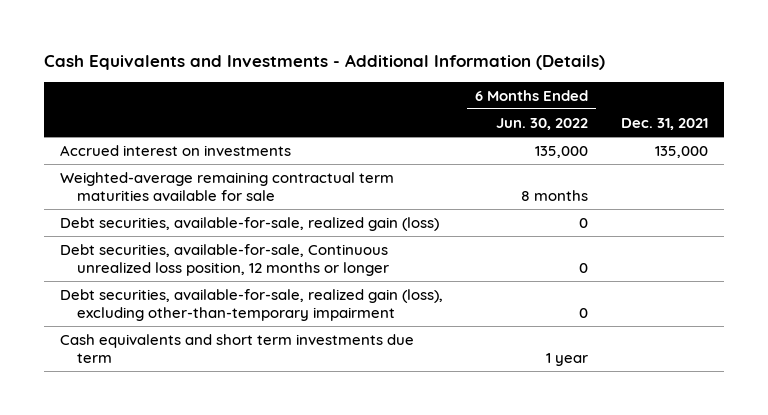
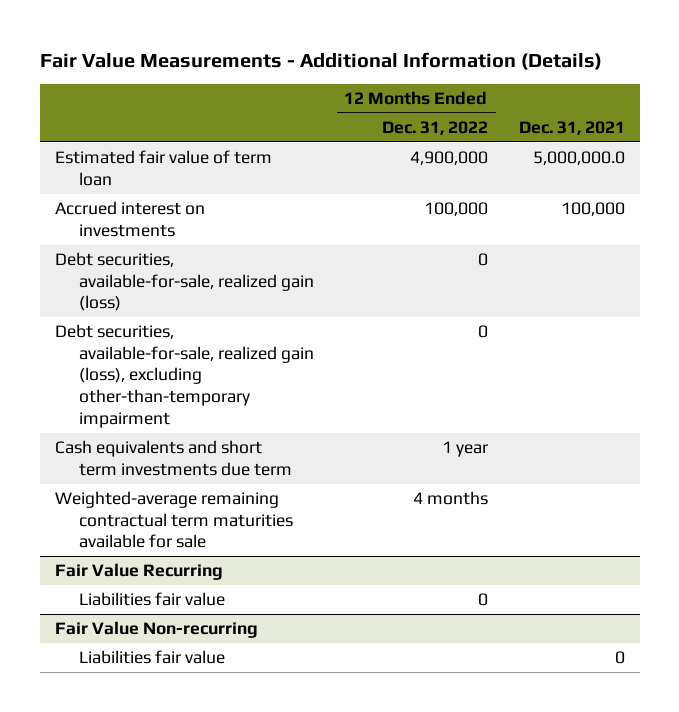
- Cash Equivalents and Investments - Additional Information (Details)
+ Fair Value Measurements - Additional Information (Details)
- | 6 Months Ended Jun. 30, 2022 | Dec. 31, 2021
+ | 12 Months Ended Dec. 31, 2022 | Dec. 31, 2021
- Accrued interest on investments | 135,000 | 135,000
+ Estimated fair value of term loan | 4,900,000 | 5,000,000.0
+ Accrued interest on investments | 100,000 | 100,000
- Debt securities, available-for-sale, Continuous unrealized loss position, 12 months or longer | 0 |
moved down: Weighted-average remaining contractual term maturities available for sale | 4 months |
+ Fair Value Recurring
+ Liabilities fair value | 0 |
+ Fair Value Non-recurring
+ Liabilities fair value | | 0

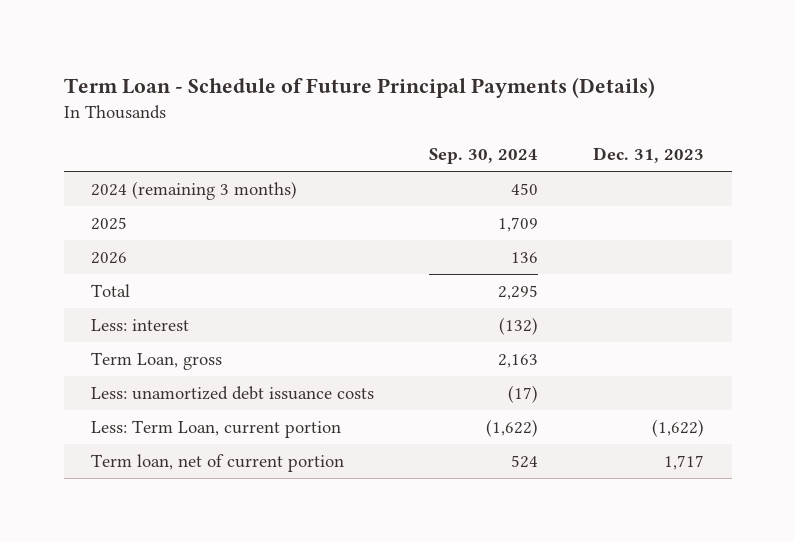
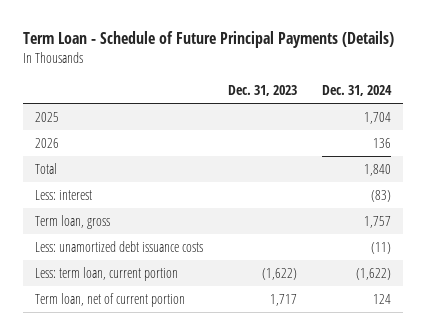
- | Sep. 30, 2024 | Dec. 31, 2023
+ | Dec. 31, 2023 | Dec. 31, 2024
- 2024 (remaining 3 months) | 450 |
- Term Loan, gross | 2,163 |
+ Term loan, gross | | 1,757
- Less: Term Loan, current portion | (1,622) | (1,622)
+ Less: term loan, current portion | (1,622) | (1,622)

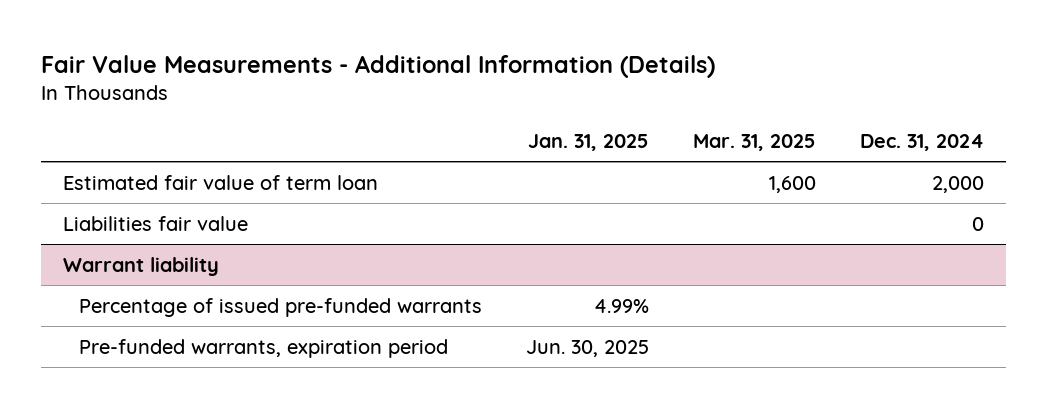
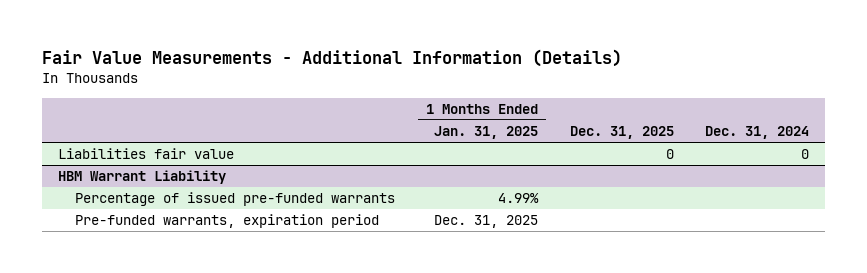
- | Jan. 31, 2025 | Mar. 31, 2025 | Dec. 31, 2024
+ | 1 Months Ended Jan. 31, 2025 | Dec. 31, 2025 | Dec. 31, 2024
- Estimated fair value of term loan | | 1,600 | 2,000
- Warrant liability
- Percentage of issued pre-funded warrants | 4.99% | |
- Pre-funded warrants, expiration period | Jun. 30, 2025 | |
+ HBM Warrant Liability
+ Percentage of issued pre-funded warrants | 4.99% | |
+ Pre-funded warrants, expiration period | Dec. 31, 2025 | |

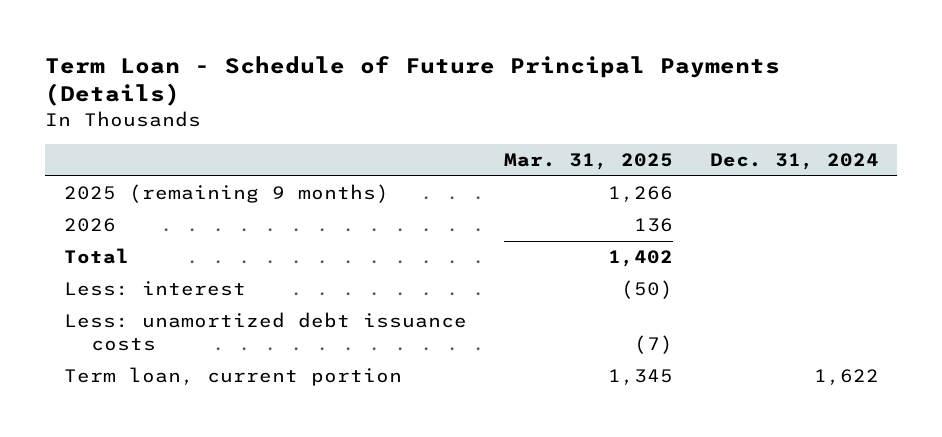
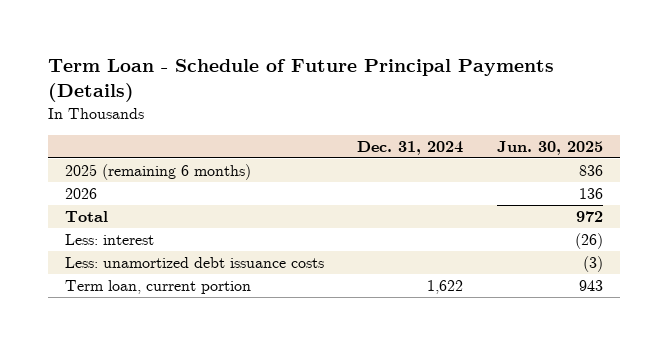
- | Mar. 31, 2025 | Dec. 31, 2024
+ | Dec. 31, 2024 | Jun. 30, 2025
- 2025 (remaining 9 months) | 1,266 |
+ 2025 (remaining 6 months) | | 836

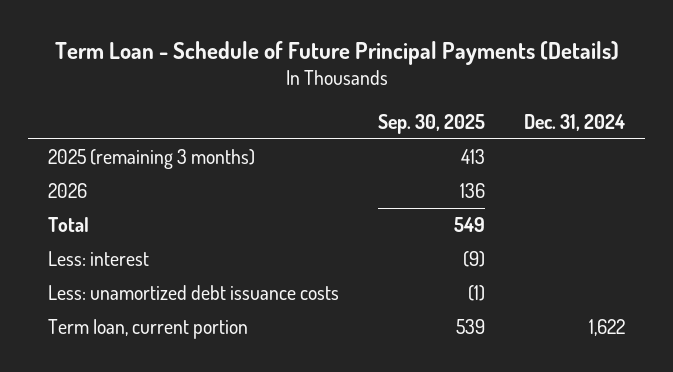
- | Dec. 31, 2024 | Jun. 30, 2025
+ | Sep. 30, 2025 | Dec. 31, 2024
- 2025 (remaining 6 months) | | 836
+ 2025 (remaining 3 months) | 413 |

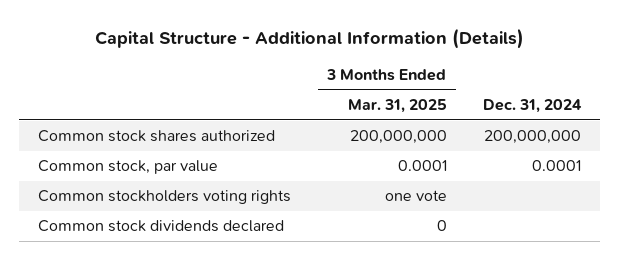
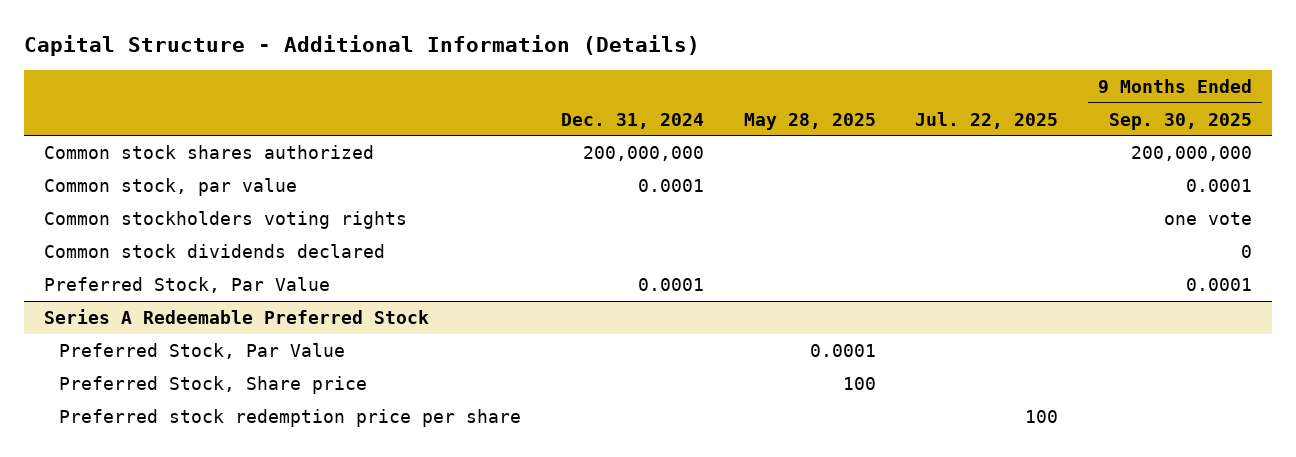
- | 3 Months Ended Mar. 31, 2025 | Dec. 31, 2024
+ | Dec. 31, 2024 | May 28, 2025 | Jul. 22, 2025 | 9 Months Ended Sep. 30, 2025
+ Preferred Stock, Par Value | 0.0001 | | | 0.0001
+ Series A Redeemable Preferred Stock
+ Preferred Stock, Par Value | | 0.0001 | |
+ Preferred Stock, Share price | | 100 | |
+ Preferred stock redemption price per share | | | 100 |

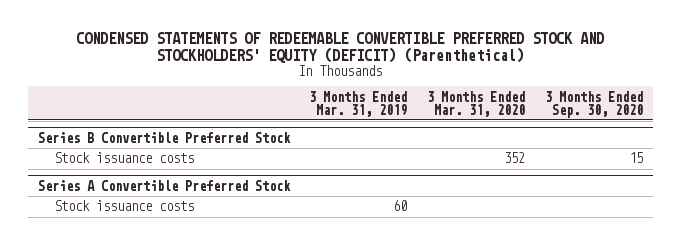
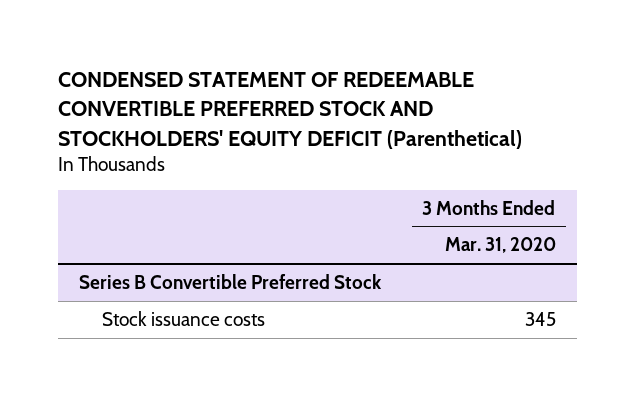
- CONDENSED STATEMENTS OF REDEEMABLE CONVERTIBLE PREFERRED STOCK AND STOCKHOLDERS' EQUITY (DEFICIT) (Parenthetical)
+ CONDENSED STATEMENT OF REDEEMABLE CONVERTIBLE PREFERRED STOCK AND STOCKHOLDERS' EQUITY DEFICIT (Parenthetical)
- | 3 Months Ended Mar. 31, 2019 | 3 Months Ended Mar. 31, 2020 | 3 Months Ended Sep. 30, 2020
+ | 3 Months Ended Mar. 31, 2020
@ Series B Convertible Preferred Stock
- Stock issuance costs | | 352 | 15
- Series A Convertible Preferred Stock
- Stock issuance costs | 60 | |
@ Series B Convertible Preferred Stock
+ Stock issuance costs | 345

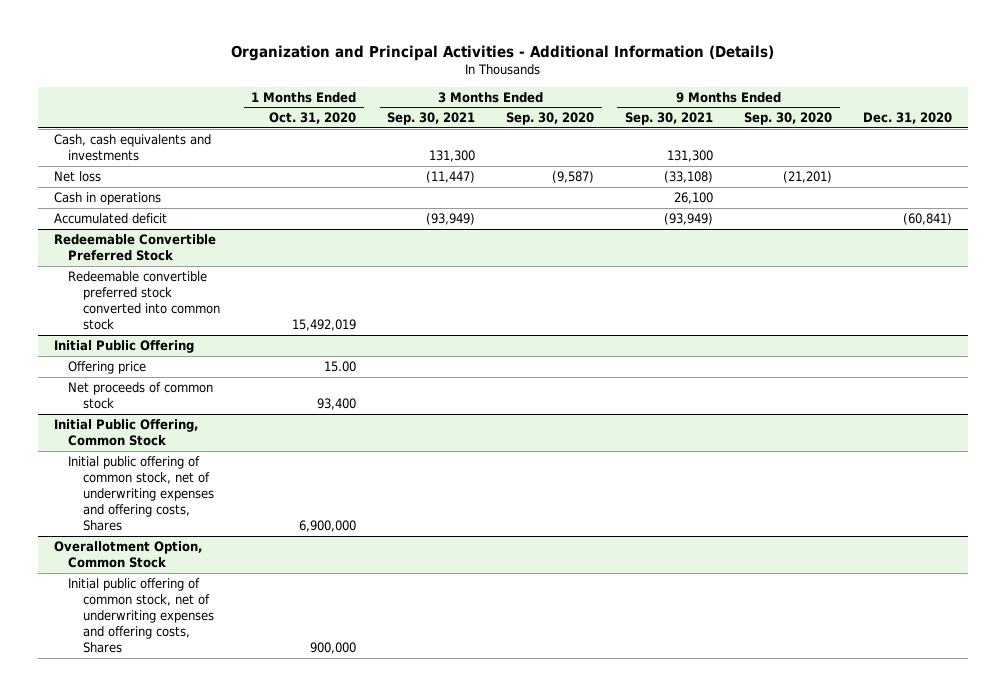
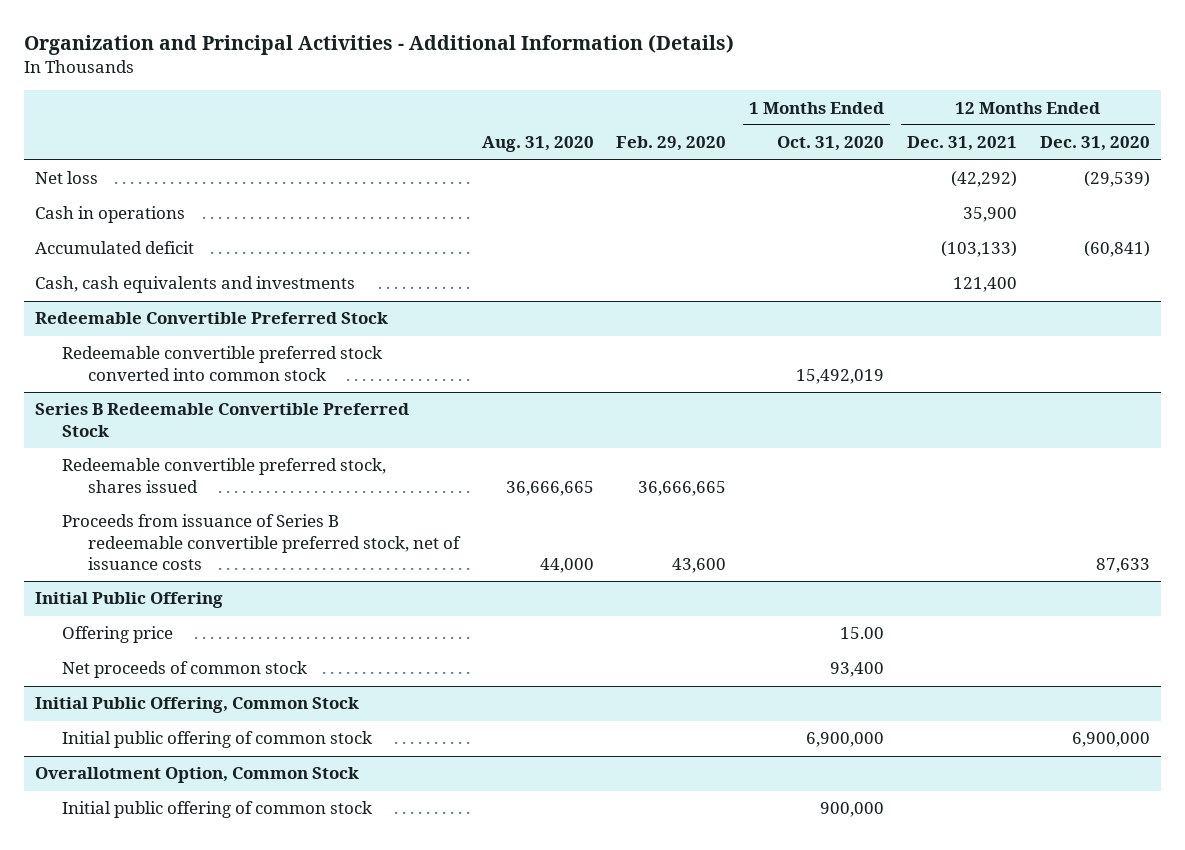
- | 1 Months Ended Oct. 31, 2020 | 3 Months Ended Sep. 30, 2021 | 3 Months Ended Sep. 30, 2020 | 9 Months Ended Sep. 30, 2021 | 9 Months Ended Sep. 30, 2020 | Dec. 31, 2020
+ | Aug. 31, 2020 | Feb. 29, 2020 | 1 Months Ended Oct. 31, 2020 | 12 Months Ended Dec. 31, 2021 | 12 Months Ended Dec. 31, 2020
moved down: Cash, cash equivalents and investments | | | | 121,400 |
+ Series B Redeemable Convertible Preferred Stock
+ Redeemable convertible preferred stock, shares issued | 36,666,665 | 36,666,665 | | |
+ Proceeds from issuance of Series B redeemable convertible preferred stock, net of issuance costs | 44,000 | 43,600 | | | 87,633
@ Initial Public Offering, Common Stock
- Initial public offering of common stock, net of underwriting expenses and offering costs, Shares | 6,900,000 | | | | |
+ Initial public offering of common stock | | | 6,900,000 | | 6,900,000
@ Overallotment Option, Common Stock
- Initial public offering of common stock, net of underwriting expenses and offering costs, Shares | 900,000 | | | | |
+ Initial public offering of common stock | | | 900,000 | |

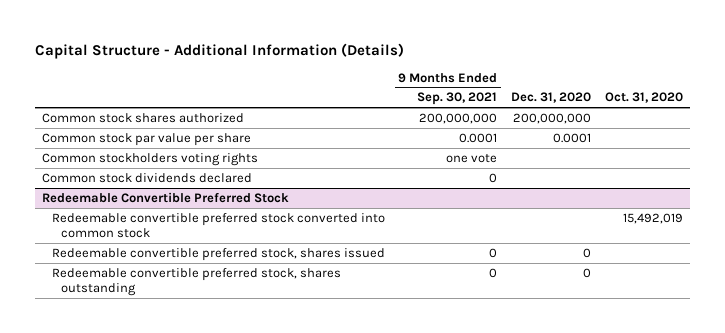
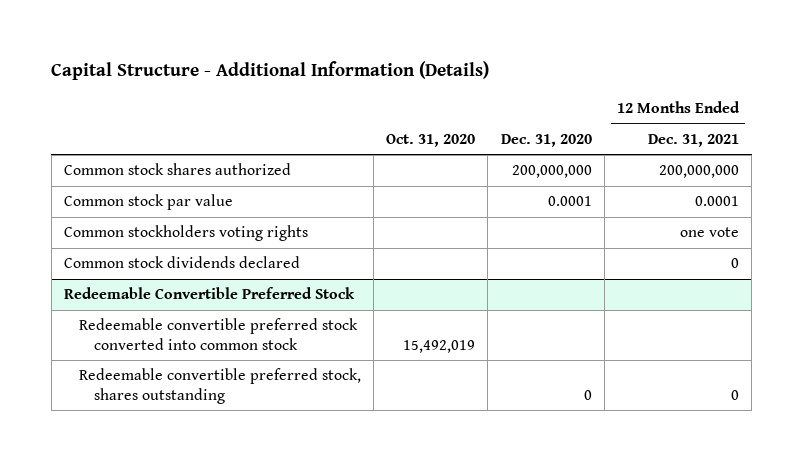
- | 9 Months Ended Sep. 30, 2021 | Dec. 31, 2020 | Oct. 31, 2020
+ | Oct. 31, 2020 | Dec. 31, 2020 | 12 Months Ended Dec. 31, 2021
- Common stock par value per share | 0.0001 | 0.0001 |
+ Common stock par value | | 0.0001 | 0.0001
@ Redeemable Convertible Preferred Stock
- Redeemable convertible preferred stock, shares issued | 0 | 0 |

